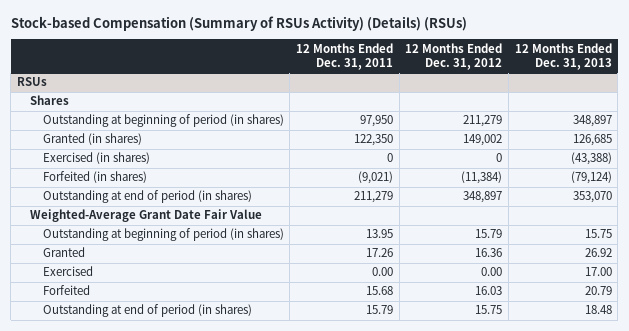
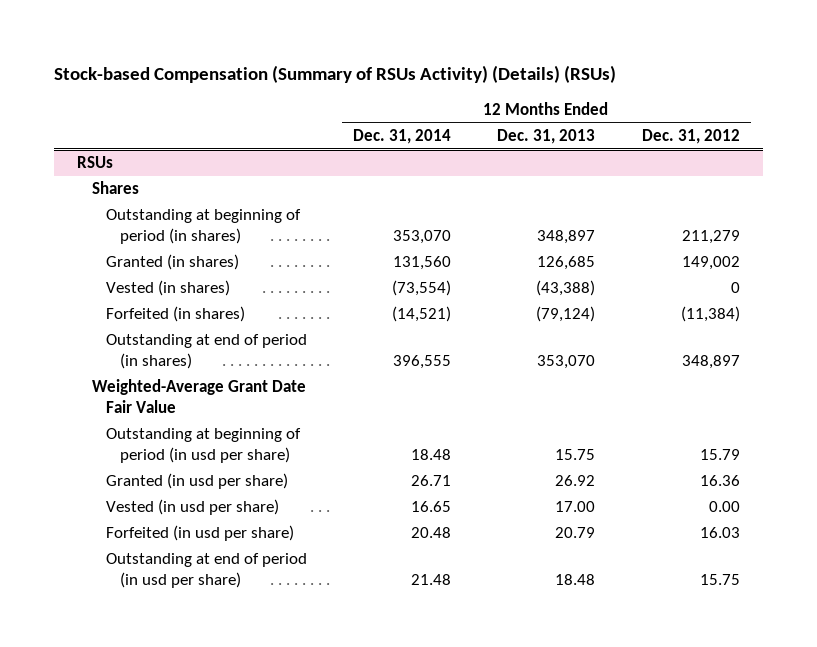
- | 12 Months Ended Dec. 31, 2011 | 12 Months Ended Dec. 31, 2012 | 12 Months Ended Dec. 31, 2013
+ | 12 Months Ended Dec. 31, 2014 | 12 Months Ended Dec. 31, 2013 | 12 Months Ended Dec. 31, 2012
@ RSUs
- Exercised (in shares) | 0 | 0 | (43,388)
+ Vested (in shares) | (73,554) | (43,388) | 0
- Outstanding at beginning of period (in shares) | 13.95 | 15.79 | 15.75
- Granted | 17.26 | 16.36 | 26.92
- Exercised | 0.00 | 0.00 | 17.00
- Forfeited | 15.68 | 16.03 | 20.79
- Outstanding at end of period (in shares) | 15.79 | 15.75 | 18.48
+ Outstanding at beginning of period (in usd per share) | 18.48 | 15.75 | 15.79
+ Granted (in usd per share) | 26.71 | 26.92 | 16.36
+ Vested (in usd per share) | 16.65 | 17.00 | 0.00
+ Forfeited (in usd per share) | 20.48 | 20.79 | 16.03
+ Outstanding at end of period (in usd per share) | 21.48 | 18.48 | 15.75

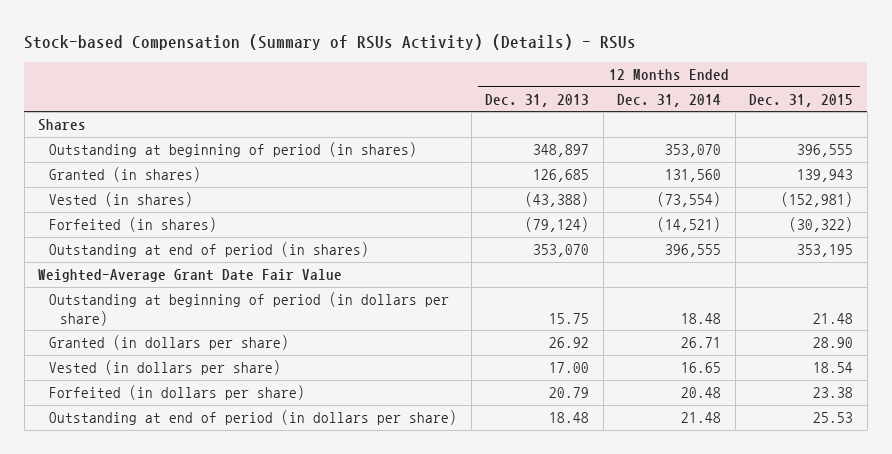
- Stock-based Compensation (Summary of RSUs Activity) (Details) (RSUs)
+ Stock-based Compensation (Summary of RSUs Activity) (Details) - RSUs
- | 12 Months Ended Dec. 31, 2014 | 12 Months Ended Dec. 31, 2013 | 12 Months Ended Dec. 31, 2012
+ | 12 Months Ended Dec. 31, 2013 | 12 Months Ended Dec. 31, 2014 | 12 Months Ended Dec. 31, 2015
- RSUs
- Outstanding at beginning of period (in usd per share) | 18.48 | 15.75 | 15.79
- Granted (in usd per share) | 26.71 | 26.92 | 16.36
- Vested (in usd per share) | 16.65 | 17.00 | 0.00
- Forfeited (in usd per share) | 20.48 | 20.79 | 16.03
- Outstanding at end of period (in usd per share) | 21.48 | 18.48 | 15.75
+ Outstanding at beginning of period (in dollars per share) | 15.75 | 18.48 | 21.48
+ Granted (in dollars per share) | 26.92 | 26.71 | 28.90
+ Vested (in dollars per share) | 17.00 | 16.65 | 18.54
+ Forfeited (in dollars per share) | 20.79 | 20.48 | 23.38
+ Outstanding at end of period (in dollars per share) | 18.48 | 21.48 | 25.53

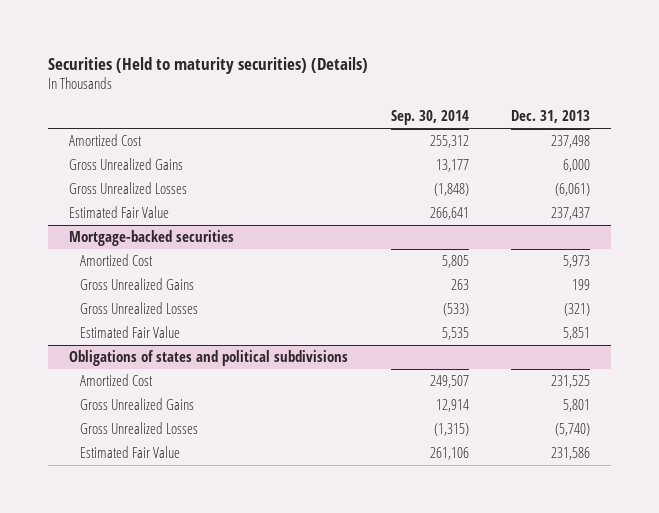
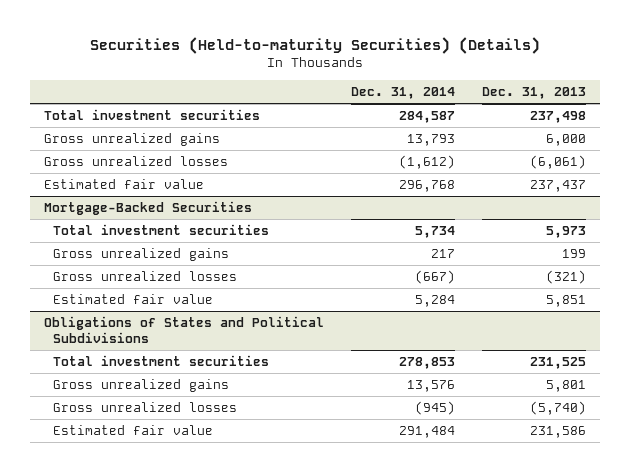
- Securities (Held to maturity securities) (Details)
+ Securities (Held-to-maturity Securities) (Details)
- | Sep. 30, 2014 | Dec. 31, 2013
+ | Dec. 31, 2014 | Dec. 31, 2013
- Amortized Cost | 255,312 | 237,498
- Gross Unrealized Gains | 13,177 | 6,000
- Gross Unrealized Losses | (1,848) | (6,061)
- Estimated Fair Value | 266,641 | 237,437
- Mortgage-backed securities
- Amortized Cost | 5,805 | 5,973
- Gross Unrealized Gains | 263 | 199
- Gross Unrealized Losses | (533) | (321)
- Estimated Fair Value | 5,535 | 5,851
- Obligations of states and political subdivisions
- Amortized Cost | 249,507 | 231,525
- Gross Unrealized Gains | 12,914 | 5,801
- Gross Unrealized Losses | (1,315) | (5,740)
- Estimated Fair Value | 261,106 | 231,586
+ Total investment securities | 284,587 | 237,498
+ Gross unrealized gains | 13,793 | 6,000
+ Gross unrealized losses | (1,612) | (6,061)
+ Estimated fair value | 296,768 | 237,437
+ Mortgage-Backed Securities
+ Total investment securities | 5,734 | 5,973
+ Gross unrealized gains | 217 | 199
+ Gross unrealized losses | (667) | (321)
+ Estimated fair value | 5,284 | 5,851
+ Obligations of States and Political Subdivisions
+ Total investment securities | 278,853 | 231,525
+ Gross unrealized gains | 13,576 | 5,801
+ Gross unrealized losses | (945) | (5,740)
+ Estimated fair value | 291,484 | 231,586

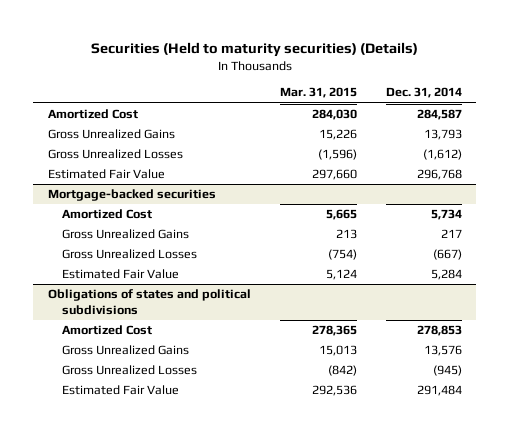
- Securities (Held-to-maturity Securities) (Details)
+ Securities (Held to maturity securities) (Details)
- | Dec. 31, 2014 | Dec. 31, 2013
+ | Mar. 31, 2015 | Dec. 31, 2014
- Total investment securities | 284,587 | 237,498
- Gross unrealized gains | 13,793 | 6,000
- Gross unrealized losses | (1,612) | (6,061)
- Estimated fair value | 296,768 | 237,437
- Mortgage-Backed Securities
- Total investment securities | 5,734 | 5,973
- Gross unrealized gains | 217 | 199
- Gross unrealized losses | (667) | (321)
- Estimated fair value | 5,284 | 5,851
- Obligations of States and Political Subdivisions
- Total investment securities | 278,853 | 231,525
- Gross unrealized gains | 13,576 | 5,801
- Gross unrealized losses | (945) | (5,740)
- Estimated fair value | 291,484 | 231,586
+ Amortized Cost | 284,030 | 284,587
+ Gross Unrealized Gains | 15,226 | 13,793
+ Gross Unrealized Losses | (1,596) | (1,612)
+ Estimated Fair Value | 297,660 | 296,768
+ Mortgage-backed securities
+ Amortized Cost | 5,665 | 5,734
+ Gross Unrealized Gains | 213 | 217
+ Gross Unrealized Losses | (754) | (667)
+ Estimated Fair Value | 5,124 | 5,284
+ Obligations of states and political subdivisions
+ Amortized Cost | 278,365 | 278,853
+ Gross Unrealized Gains | 15,013 | 13,576
+ Gross Unrealized Losses | (842) | (945)
+ Estimated Fair Value | 292,536 | 291,484

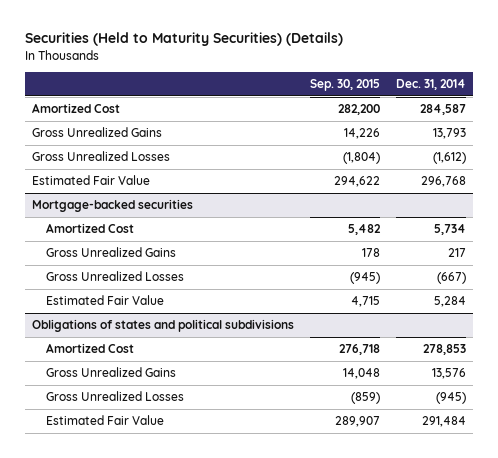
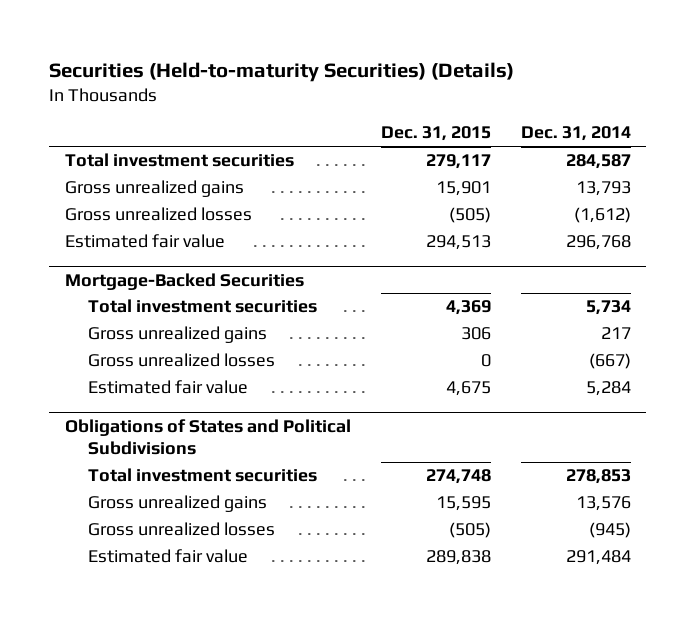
- Securities (Held to Maturity Securities) (Details)
+ Securities (Held-to-maturity Securities) (Details)
- | Sep. 30, 2015 | Dec. 31, 2014
+ | Dec. 31, 2015 | Dec. 31, 2014
- Amortized Cost | 282,200 | 284,587
- Gross Unrealized Gains | 14,226 | 13,793
- Gross Unrealized Losses | (1,804) | (1,612)
- Estimated Fair Value | 294,622 | 296,768
- Mortgage-backed securities
- Amortized Cost | 5,482 | 5,734
- Gross Unrealized Gains | 178 | 217
- Gross Unrealized Losses | (945) | (667)
- Estimated Fair Value | 4,715 | 5,284
- Obligations of states and political subdivisions
- Amortized Cost | 276,718 | 278,853
- Gross Unrealized Gains | 14,048 | 13,576
- Gross Unrealized Losses | (859) | (945)
- Estimated Fair Value | 289,907 | 291,484
+ Total investment securities | 279,117 | 284,587
+ Gross unrealized gains | 15,901 | 13,793
+ Gross unrealized losses | (505) | (1,612)
+ Estimated fair value | 294,513 | 296,768
+ Mortgage-Backed Securities
+ Total investment securities | 4,369 | 5,734
+ Gross unrealized gains | 306 | 217
+ Gross unrealized losses | 0 | (667)
+ Estimated fair value | 4,675 | 5,284
+ Obligations of States and Political Subdivisions
+ Total investment securities | 274,748 | 278,853
+ Gross unrealized gains | 15,595 | 13,576
+ Gross unrealized losses | (505) | (945)
+ Estimated fair value | 289,838 | 291,484

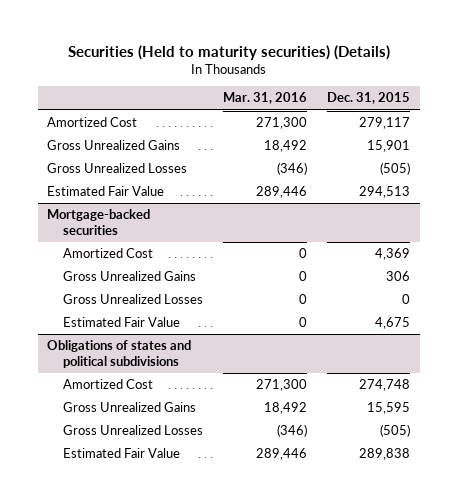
- Securities (Held-to-maturity Securities) (Details)
+ Securities (Held to maturity securities) (Details)
- | Dec. 31, 2015 | Dec. 31, 2014
+ | Mar. 31, 2016 | Dec. 31, 2015
- Total investment securities | 279,117 | 284,587
- Gross unrealized gains | 15,901 | 13,793
- Gross unrealized losses | (505) | (1,612)
- Estimated fair value | 294,513 | 296,768
- Mortgage-Backed Securities
- Total investment securities | 4,369 | 5,734
- Gross unrealized gains | 306 | 217
- Gross unrealized losses | 0 | (667)
- Estimated fair value | 4,675 | 5,284
- Obligations of States and Political Subdivisions
- Total investment securities | 274,748 | 278,853
- Gross unrealized gains | 15,595 | 13,576
- Gross unrealized losses | (505) | (945)
- Estimated fair value | 289,838 | 291,484
+ Amortized Cost | 271,300 | 279,117
+ Gross Unrealized Gains | 18,492 | 15,901
+ Gross Unrealized Losses | (346) | (505)
+ Estimated Fair Value | 289,446 | 294,513
+ Mortgage-backed securities
+ Amortized Cost | 0 | 4,369
+ Gross Unrealized Gains | 0 | 306
+ Gross Unrealized Losses | 0 | 0
+ Estimated Fair Value | 0 | 4,675
+ Obligations of states and political subdivisions
+ Amortized Cost | 271,300 | 274,748
+ Gross Unrealized Gains | 18,492 | 15,595
+ Gross Unrealized Losses | (346) | (505)
+ Estimated Fair Value | 289,446 | 289,838

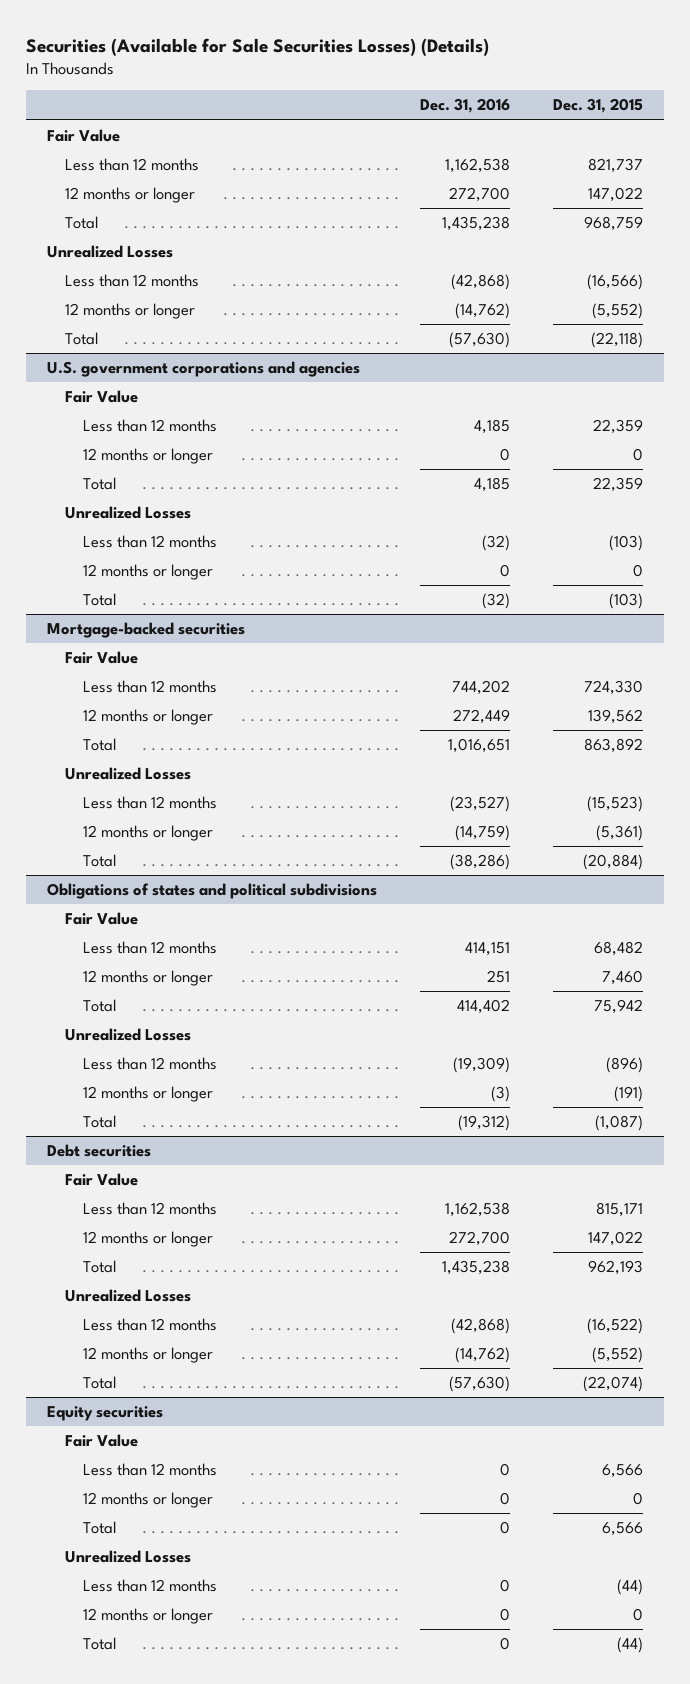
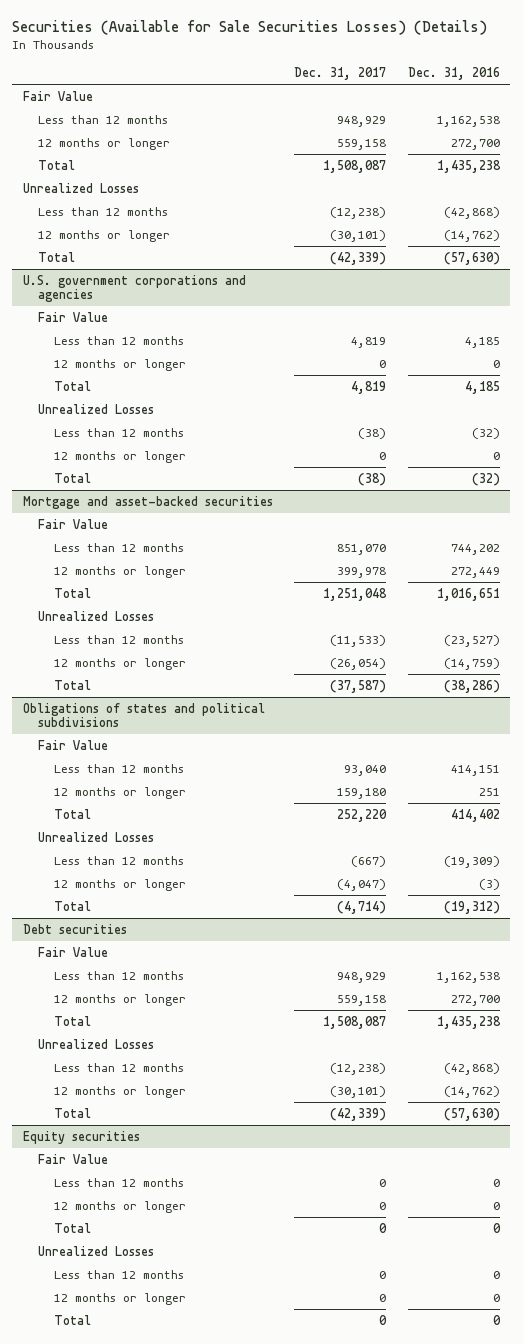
- | Dec. 31, 2016 | Dec. 31, 2015
+ | Dec. 31, 2017 | Dec. 31, 2016
- Mortgage-backed securities
+ Mortgage and asset-backed securities

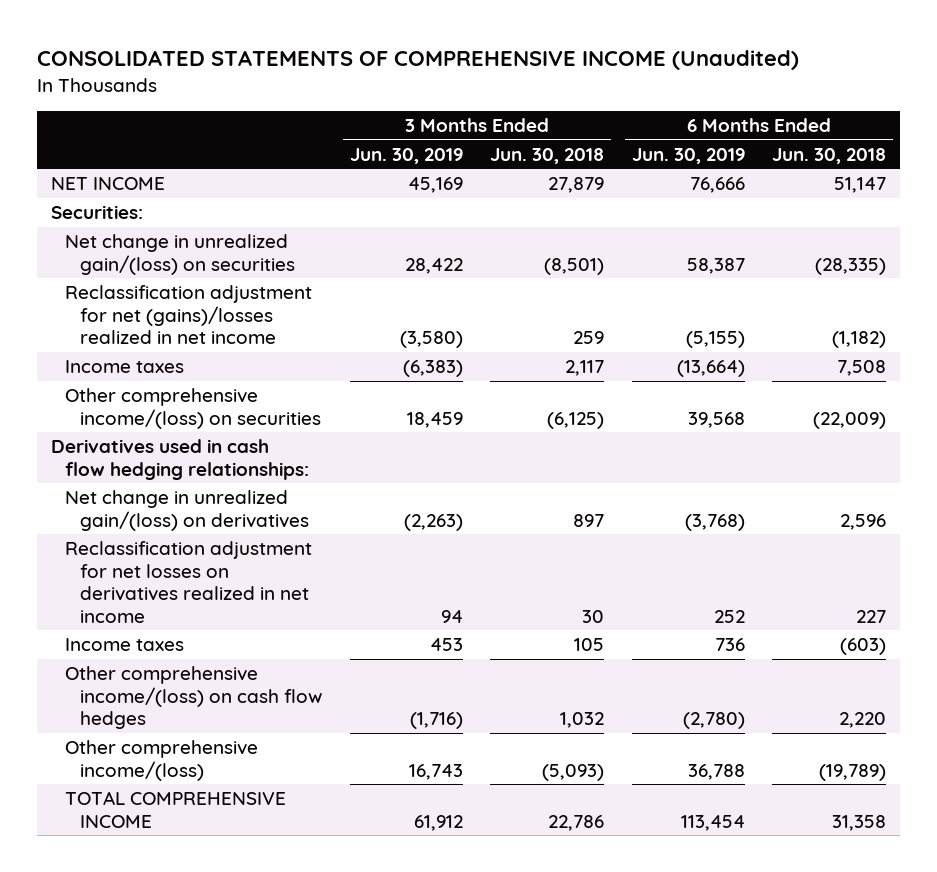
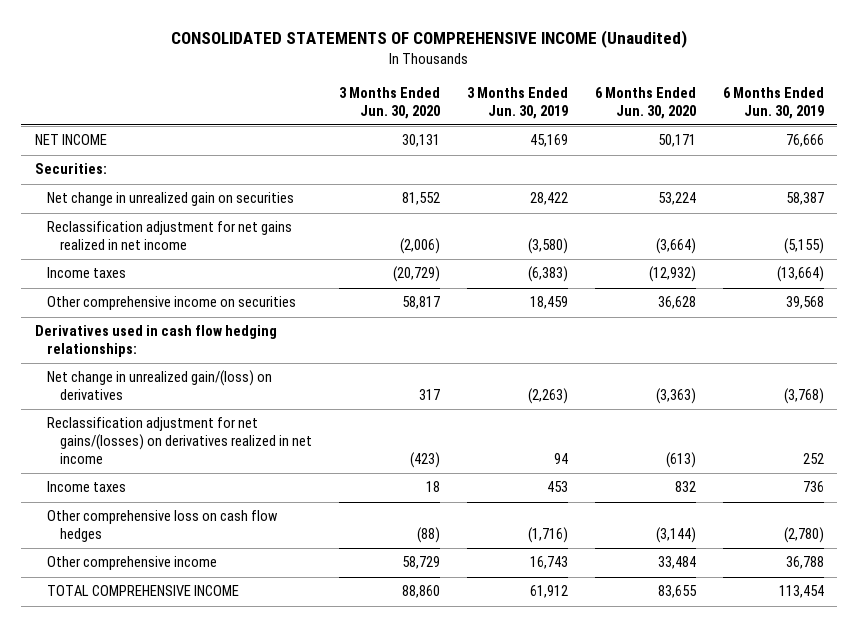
- | 3 Months Ended Jun. 30, 2019 | 3 Months Ended Jun. 30, 2018 | 6 Months Ended Jun. 30, 2019 | 6 Months Ended Jun. 30, 2018
+ | 3 Months Ended Jun. 30, 2020 | 3 Months Ended Jun. 30, 2019 | 6 Months Ended Jun. 30, 2020 | 6 Months Ended Jun. 30, 2019
- Net change in unrealized gain/(loss) on securities | 28,422 | (8,501) | 58,387 | (28,335)
- Reclassification adjustment for net (gains)/losses realized in net income | (3,580) | 259 | (5,155) | (1,182)
+ Net change in unrealized gain on securities | 81,552 | 28,422 | 53,224 | 58,387
+ Reclassification adjustment for net gains realized in net income | (2,006) | (3,580) | (3,664) | (5,155)
- Other comprehensive income/(loss) on securities | 18,459 | (6,125) | 39,568 | (22,009)
+ Other comprehensive income on securities | 58,817 | 18,459 | 36,628 | 39,568
- Reclassification adjustment for net losses on derivatives realized in net income | 94 | 30 | 252 | 227
+ Reclassification adjustment for net gains/(losses) on derivatives realized in net income | (423) | 94 | (613) | 252
- Other comprehensive income/(loss) on cash flow hedges | (1,716) | 1,032 | (2,780) | 2,220
- Other comprehensive income/(loss) | 16,743 | (5,093) | 36,788 | (19,789)
+ Other comprehensive loss on cash flow hedges | (88) | (1,716) | (3,144) | (2,780)
+ Other comprehensive income | 58,729 | 16,743 | 33,484 | 36,788

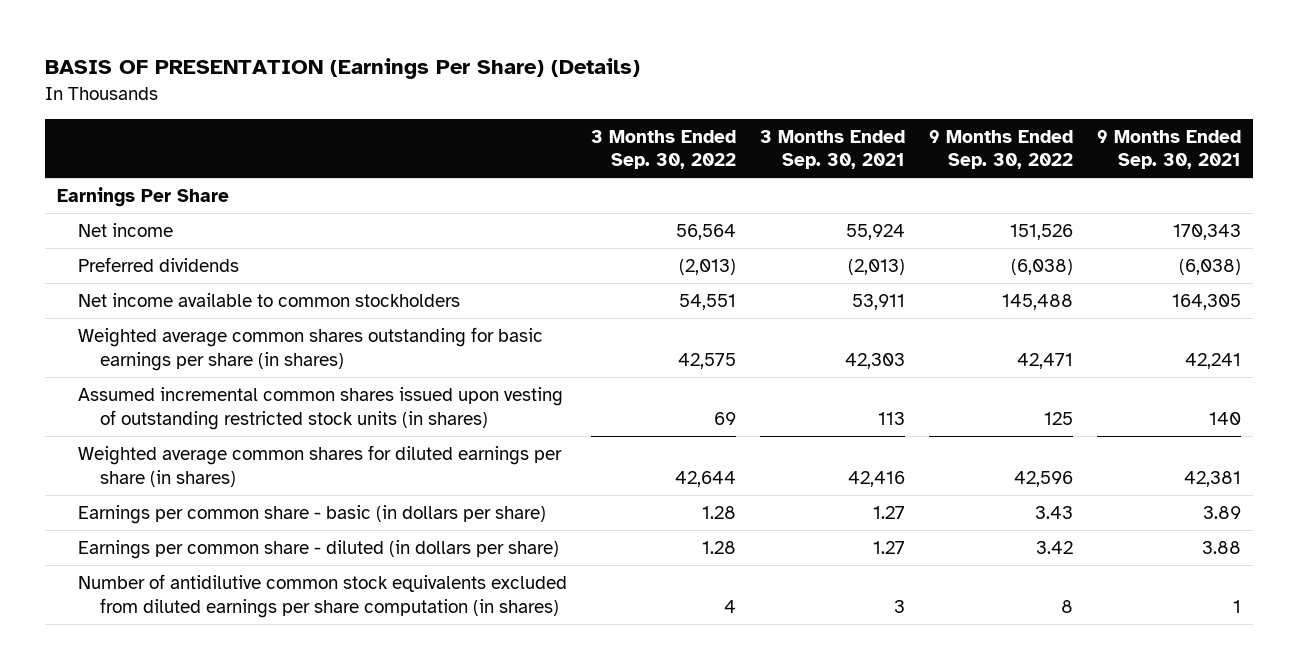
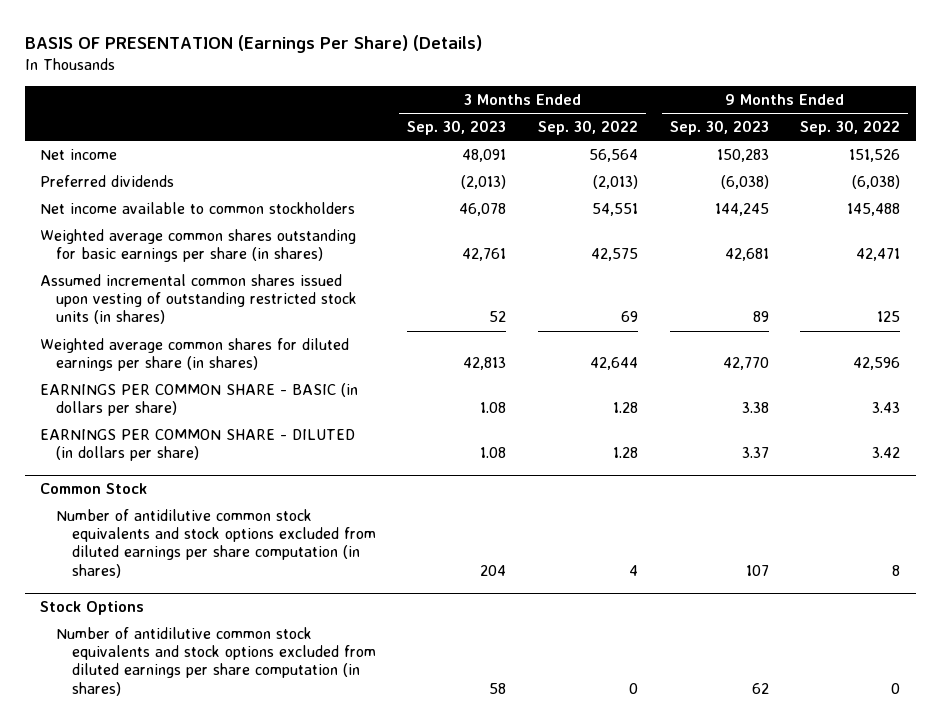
- | 3 Months Ended Sep. 30, 2022 | 3 Months Ended Sep. 30, 2021 | 9 Months Ended Sep. 30, 2022 | 9 Months Ended Sep. 30, 2021
+ | 3 Months Ended Sep. 30, 2023 | 3 Months Ended Sep. 30, 2022 | 9 Months Ended Sep. 30, 2023 | 9 Months Ended Sep. 30, 2022
- Earnings Per Share
- Earnings per common share - basic (in dollars per share) | 1.28 | 1.27 | 3.43 | 3.89
- Earnings per common share - diluted (in dollars per share) | 1.28 | 1.27 | 3.42 | 3.88
- Number of antidilutive common stock equivalents excluded from diluted earnings per share computation (in shares) | 4 | 3 | 8 | 1
+ EARNINGS PER COMMON SHARE - BASIC (in dollars per share) | 1.08 | 1.28 | 3.38 | 3.43
+ EARNINGS PER COMMON SHARE - DILUTED (in dollars per share) | 1.08 | 1.28 | 3.37 | 3.42
+ Common Stock
+ Number of antidilutive common stock equivalents and stock options excluded from diluted earnings per share computation (in shares) | 204 | 4 | 107 | 8
+ Stock Options
+ Number of antidilutive common stock equivalents and stock options excluded from diluted earnings per share computation (in shares) | 58 | 0 | 62 | 0

